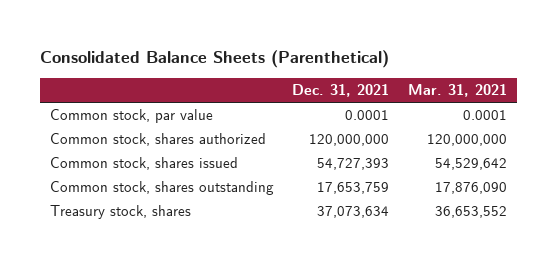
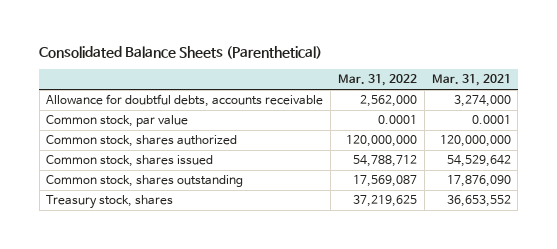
- | Dec. 31, 2021 | Mar. 31, 2021
+ | Mar. 31, 2022 | Mar. 31, 2021
+ Allowance for doubtful debts, accounts receivable | 2,562,000 | 3,274,000

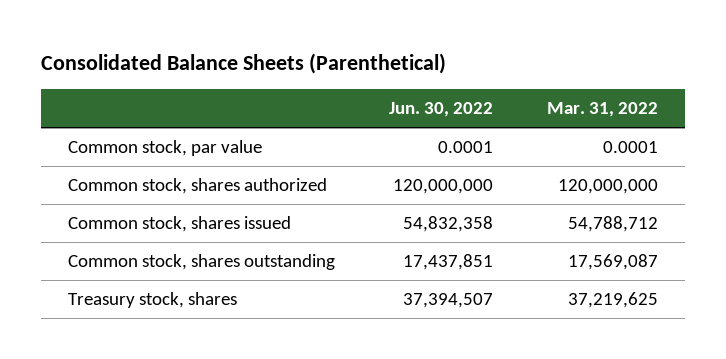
- | Mar. 31, 2022 | Mar. 31, 2021
+ | Jun. 30, 2022 | Mar. 31, 2022
- Allowance for doubtful debts, accounts receivable | 2,562,000 | 3,274,000

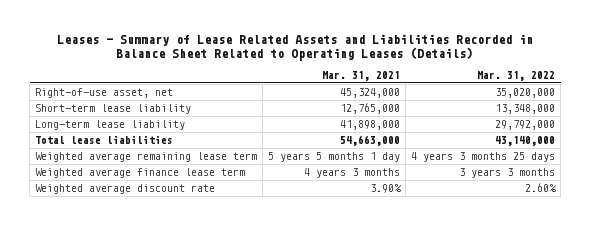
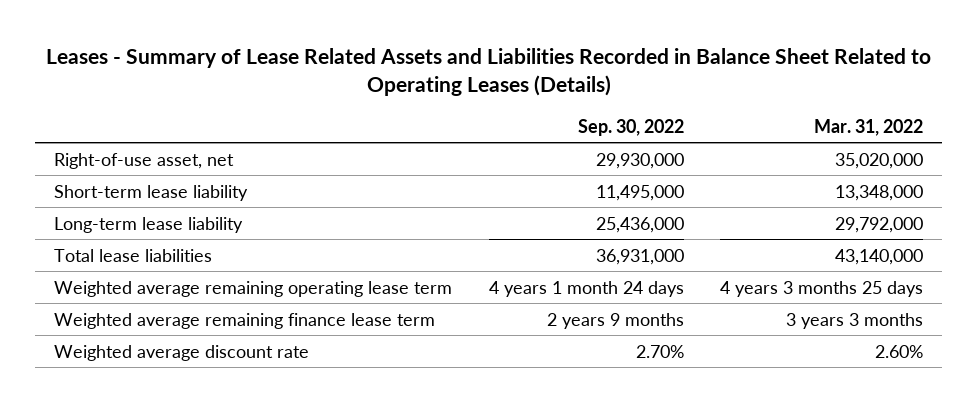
- | Mar. 31, 2021 | Mar. 31, 2022
+ | Sep. 30, 2022 | Mar. 31, 2022
- Weighted average remaining lease term | 5 years 5 months 1 day | 4 years 3 months 25 days
- Weighted average finance lease term | 4 years 3 months | 3 years 3 months
+ Weighted average remaining operating lease term | 4 years 1 month 24 days | 4 years 3 months 25 days
+ Weighted average remaining finance lease term | 2 years 9 months | 3 years 3 months

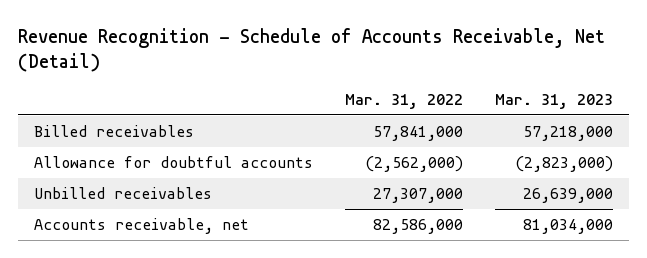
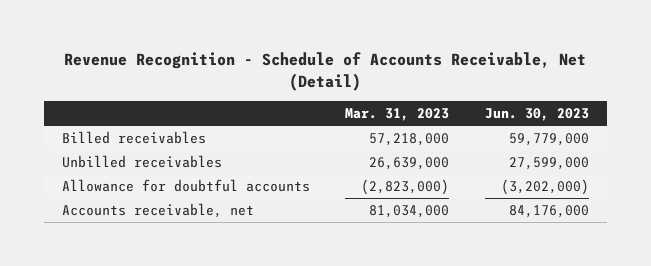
- | Mar. 31, 2022 | Mar. 31, 2023
+ | Mar. 31, 2023 | Jun. 30, 2023
moved down: Allowance for doubtful accounts | (2,823,000) | (3,202,000)

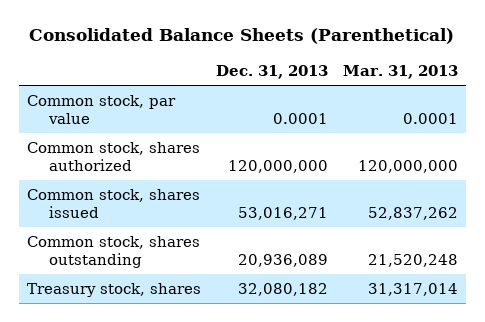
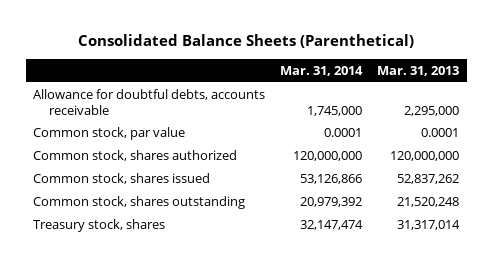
- | Dec. 31, 2013 | Mar. 31, 2013
+ | Mar. 31, 2014 | Mar. 31, 2013
+ Allowance for doubtful debts, accounts receivable | 1,745,000 | 2,295,000

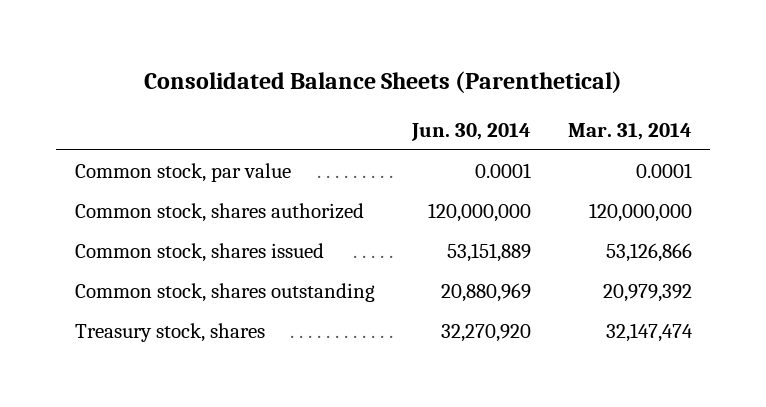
- | Mar. 31, 2014 | Mar. 31, 2013
+ | Jun. 30, 2014 | Mar. 31, 2014
- Allowance for doubtful debts, accounts receivable | 1,745,000 | 2,295,000

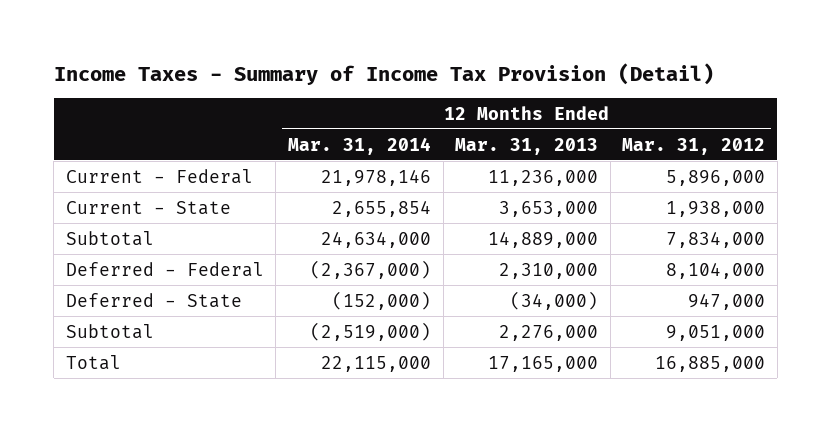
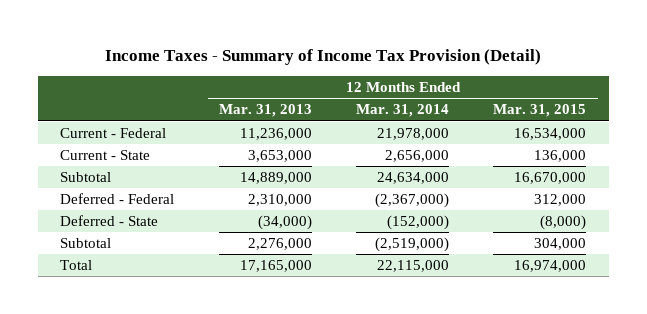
- | 12 Months Ended Mar. 31, 2014 | 12 Months Ended Mar. 31, 2013 | 12 Months Ended Mar. 31, 2012
+ | 12 Months Ended Mar. 31, 2013 | 12 Months Ended Mar. 31, 2014 | 12 Months Ended Mar. 31, 2015
- Current - Federal | 21,978,146 | 11,236,000 | 5,896,000
- Current - State | 2,655,854 | 3,653,000 | 1,938,000
+ Current - Federal | 11,236,000 | 21,978,000 | 16,534,000
+ Current - State | 3,653,000 | 2,656,000 | 136,000

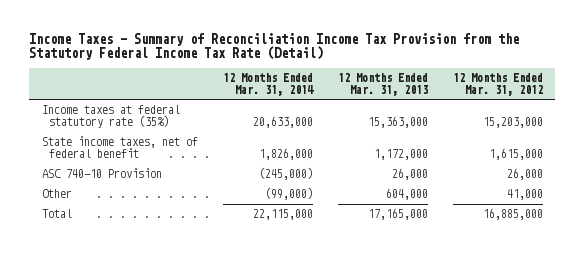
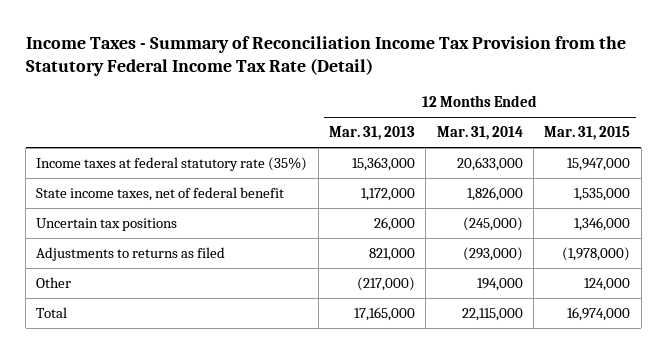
- | 12 Months Ended Mar. 31, 2014 | 12 Months Ended Mar. 31, 2013 | 12 Months Ended Mar. 31, 2012
+ | 12 Months Ended Mar. 31, 2013 | 12 Months Ended Mar. 31, 2014 | 12 Months Ended Mar. 31, 2015
- ASC 740-10 Provision | (245,000) | 26,000 | 26,000
- Other | (99,000) | 604,000 | 41,000
+ Uncertain tax positions | 26,000 | (245,000) | 1,346,000
+ Adjustments to returns as filed | 821,000 | (293,000) | (1,978,000)
+ Other | (217,000) | 194,000 | 124,000

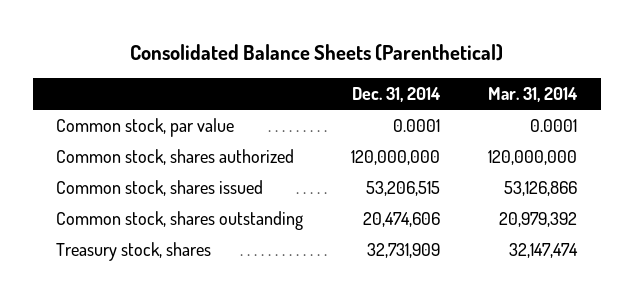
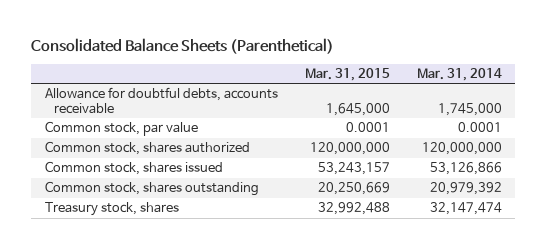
- | Dec. 31, 2014 | Mar. 31, 2014
+ | Mar. 31, 2015 | Mar. 31, 2014
+ Allowance for doubtful debts, accounts receivable | 1,645,000 | 1,745,000

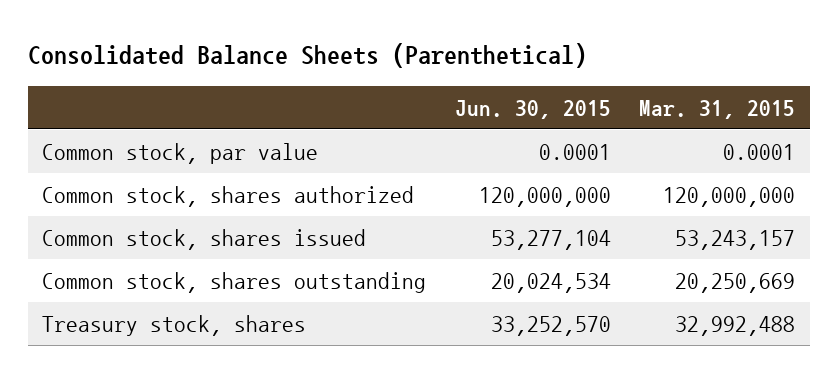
- | Mar. 31, 2015 | Mar. 31, 2014
+ | Jun. 30, 2015 | Mar. 31, 2015
- Allowance for doubtful debts, accounts receivable | 1,645,000 | 1,745,000

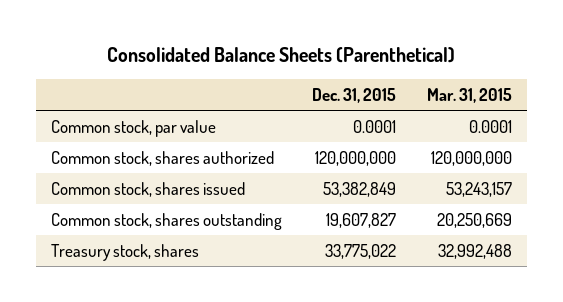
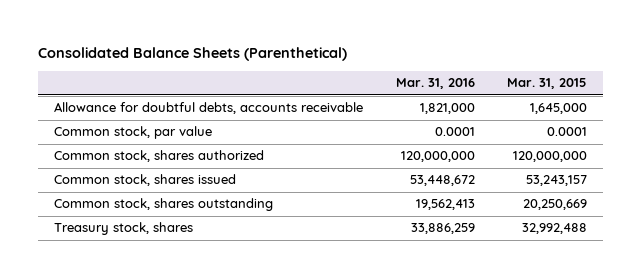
- | Dec. 31, 2015 | Mar. 31, 2015
+ | Mar. 31, 2016 | Mar. 31, 2015
+ Allowance for doubtful debts, accounts receivable | 1,821,000 | 1,645,000

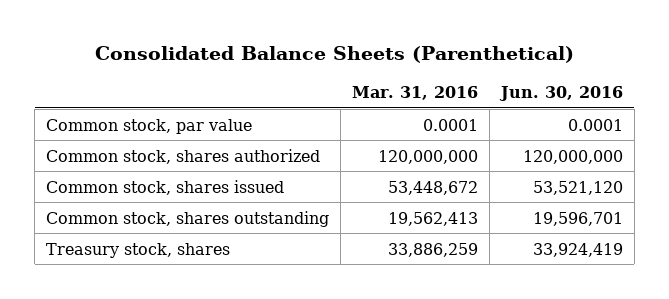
- | Mar. 31, 2016 | Mar. 31, 2015
+ | Mar. 31, 2016 | Jun. 30, 2016
- Allowance for doubtful debts, accounts receivable | 1,821,000 | 1,645,000

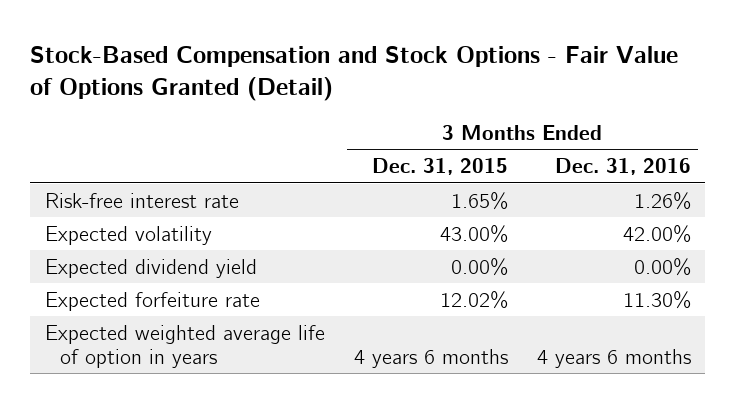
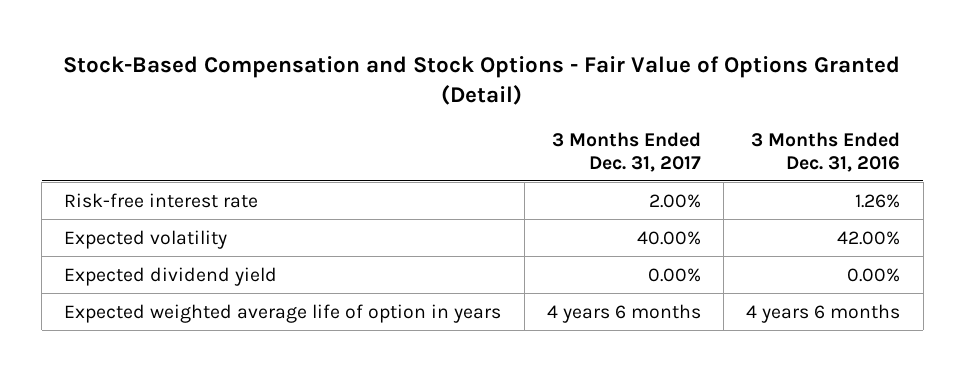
- | 3 Months Ended Dec. 31, 2015 | 3 Months Ended Dec. 31, 2016
+ | 3 Months Ended Dec. 31, 2017 | 3 Months Ended Dec. 31, 2016
- Expected forfeiture rate | 12.02% | 11.30%

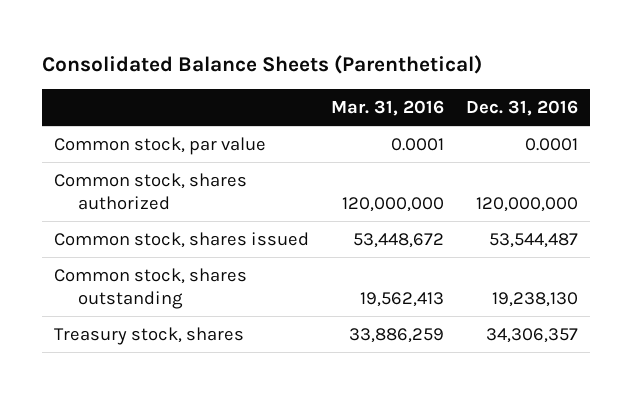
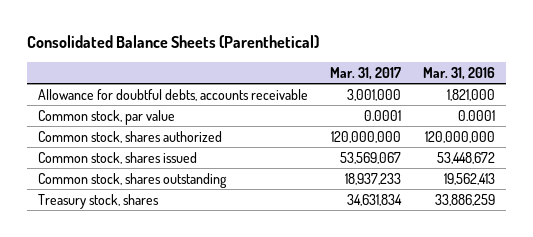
- | Mar. 31, 2016 | Dec. 31, 2016
+ | Mar. 31, 2017 | Mar. 31, 2016
+ Allowance for doubtful debts, accounts receivable | 3,001,000 | 1,821,000

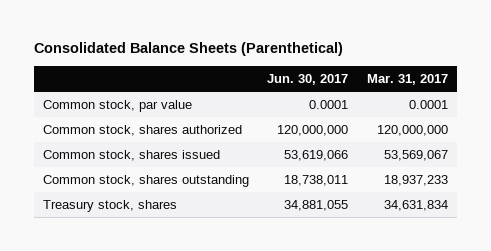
- | Mar. 31, 2017 | Mar. 31, 2016
+ | Jun. 30, 2017 | Mar. 31, 2017
- Allowance for doubtful debts, accounts receivable | 3,001,000 | 1,821,000

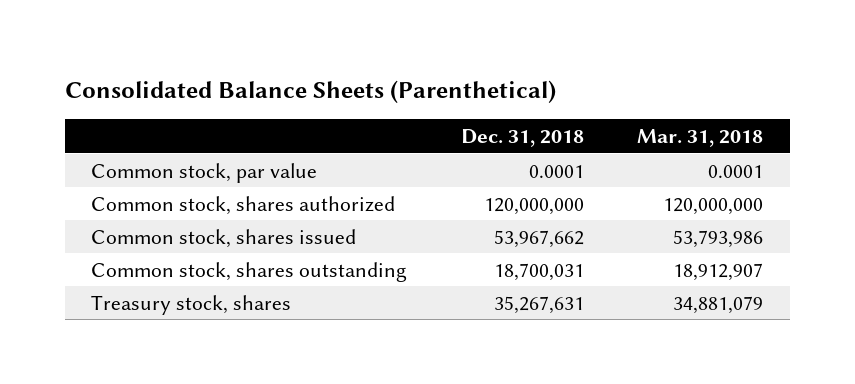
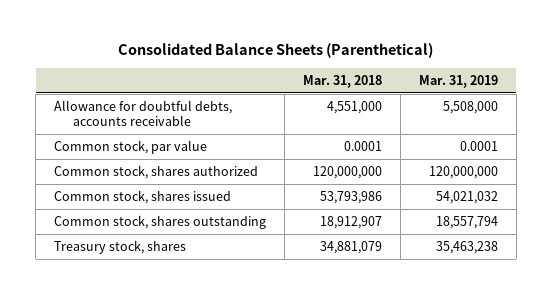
- | Dec. 31, 2018 | Mar. 31, 2018
+ | Mar. 31, 2018 | Mar. 31, 2019
+ Allowance for doubtful debts, accounts receivable | 4,551,000 | 5,508,000

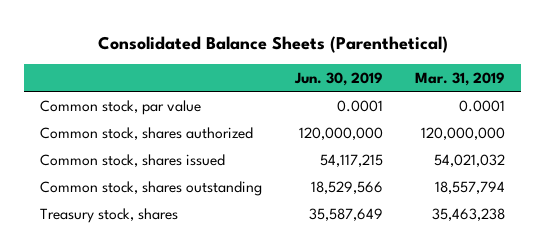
- | Mar. 31, 2018 | Mar. 31, 2019
+ | Jun. 30, 2019 | Mar. 31, 2019
- Allowance for doubtful debts, accounts receivable | 4,551,000 | 5,508,000

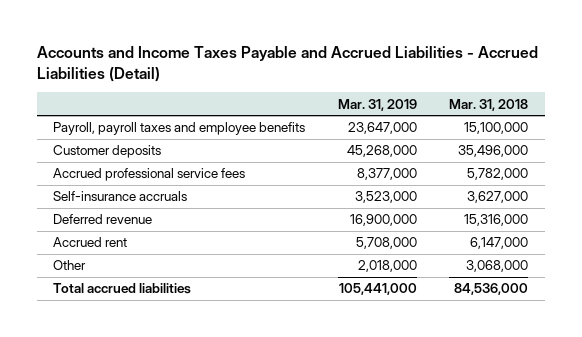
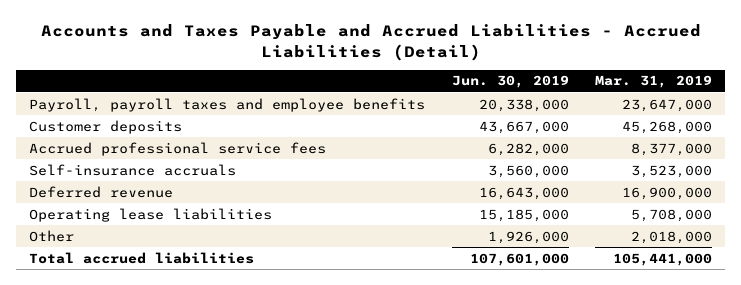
- Accounts and Income Taxes Payable and Accrued Liabilities - Accrued Liabilities (Detail)
+ Accounts and Taxes Payable and Accrued Liabilities - Accrued Liabilities (Detail)
- | Mar. 31, 2019 | Mar. 31, 2018
+ | Jun. 30, 2019 | Mar. 31, 2019
- Accrued rent | 5,708,000 | 6,147,000
+ Operating lease liabilities | 15,185,000 | 5,708,000

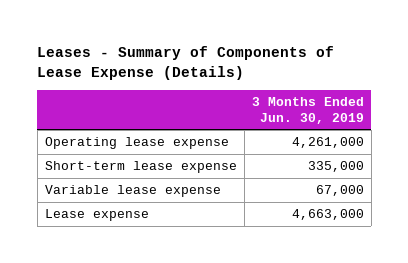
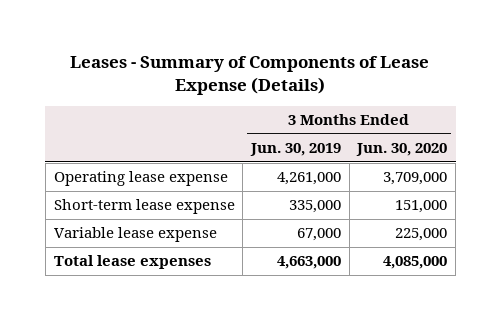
- | 3 Months Ended Jun. 30, 2019
+ | 3 Months Ended Jun. 30, 2019 | 3 Months Ended Jun. 30, 2020
- Lease expense | 4,663,000
+ Total lease expenses | 4,663,000 | 4,085,000

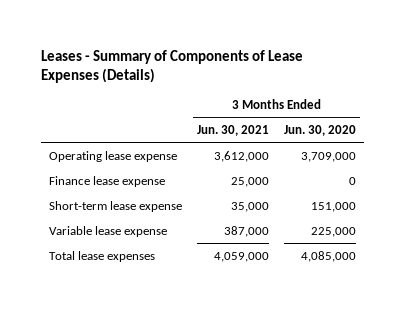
- Leases - Summary of Components of Lease Expense (Details)
+ Leases - Summary of Components of Lease Expenses (Details)
- | 3 Months Ended Jun. 30, 2019 | 3 Months Ended Jun. 30, 2020
+ | 3 Months Ended Jun. 30, 2021 | 3 Months Ended Jun. 30, 2020
+ Finance lease expense | 25,000 | 0

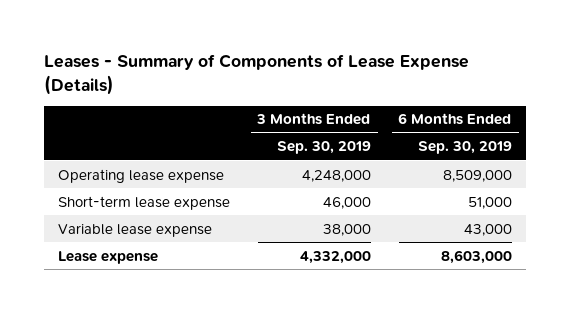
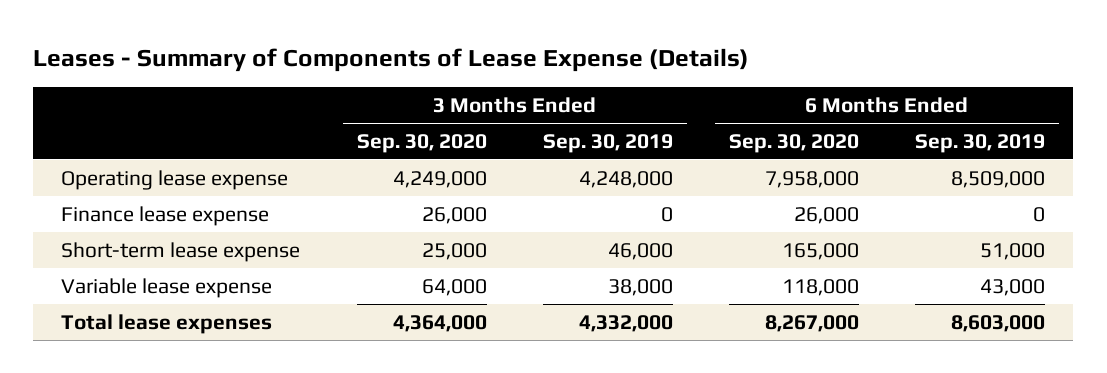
- | 3 Months Ended Sep. 30, 2019 | 6 Months Ended Sep. 30, 2019
+ | 3 Months Ended Sep. 30, 2020 | 3 Months Ended Sep. 30, 2019 | 6 Months Ended Sep. 30, 2020 | 6 Months Ended Sep. 30, 2019
+ Finance lease expense | 26,000 | 0 | 26,000 | 0
- Lease expense | 4,332,000 | 8,603,000
+ Total lease expenses | 4,364,000 | 4,332,000 | 8,267,000 | 8,603,000

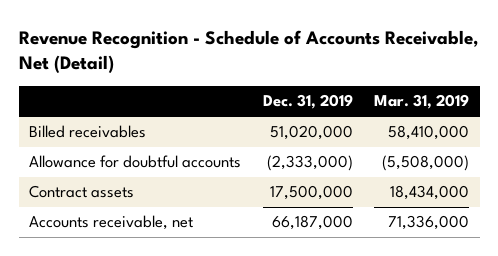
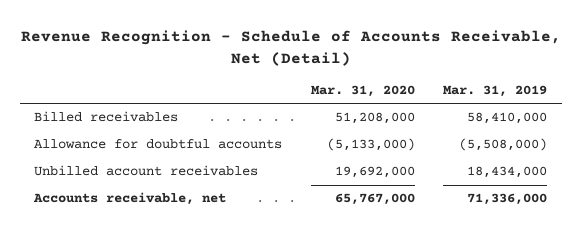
- | Dec. 31, 2019 | Mar. 31, 2019
+ | Mar. 31, 2020 | Mar. 31, 2019
- Contract assets | 17,500,000 | 18,434,000
+ Unbilled account receivables | 19,692,000 | 18,434,000

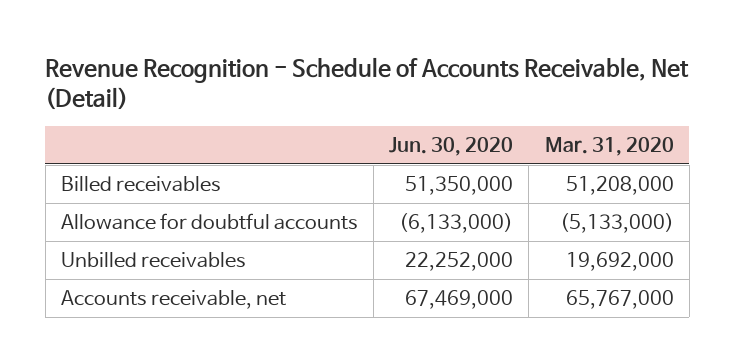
- | Mar. 31, 2020 | Mar. 31, 2019
+ | Jun. 30, 2020 | Mar. 31, 2020
- Unbilled account receivables | 19,692,000 | 18,434,000
+ Unbilled receivables | 22,252,000 | 19,692,000

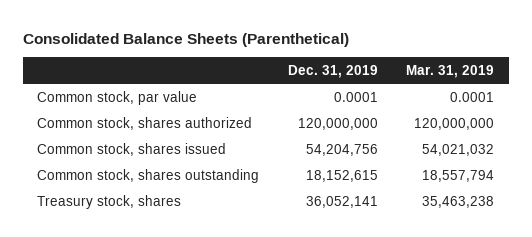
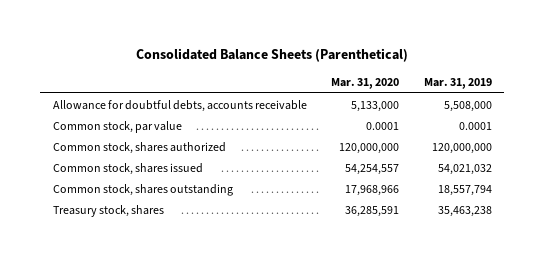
- | Dec. 31, 2019 | Mar. 31, 2019
+ | Mar. 31, 2020 | Mar. 31, 2019
+ Allowance for doubtful debts, accounts receivable | 5,133,000 | 5,508,000

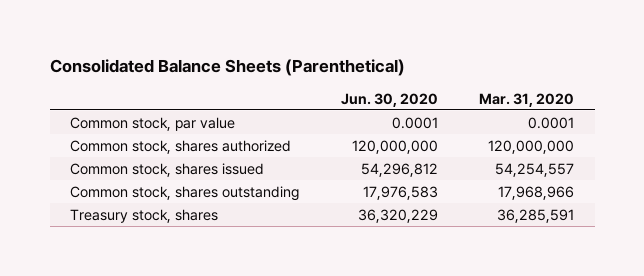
- | Mar. 31, 2020 | Mar. 31, 2019
+ | Jun. 30, 2020 | Mar. 31, 2020
- Allowance for doubtful debts, accounts receivable | 5,133,000 | 5,508,000

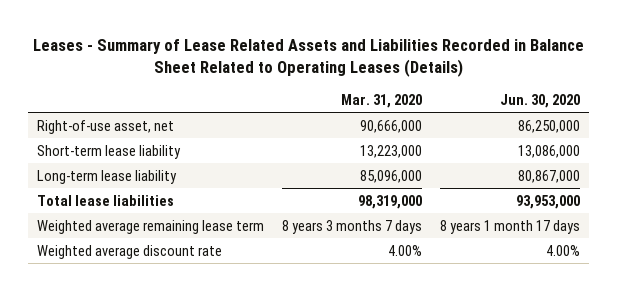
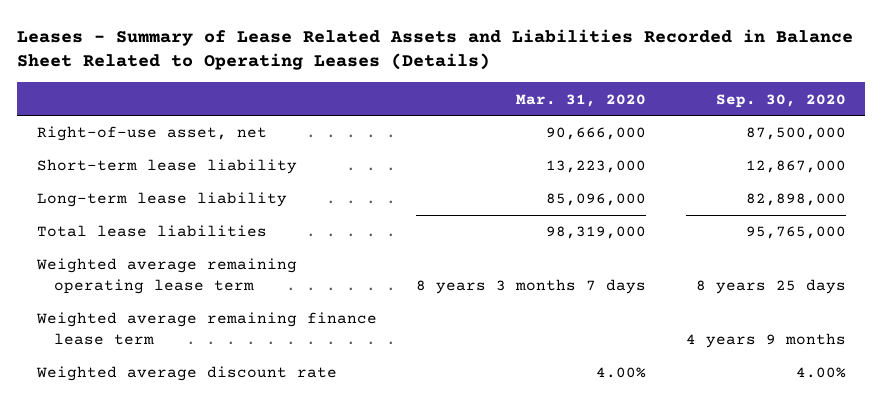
- | Mar. 31, 2020 | Jun. 30, 2020
+ | Mar. 31, 2020 | Sep. 30, 2020
- Weighted average remaining lease term | 8 years 3 months 7 days | 8 years 1 month 17 days
+ Weighted average remaining operating lease term | 8 years 3 months 7 days | 8 years 25 days
+ Weighted average remaining finance lease term | | 4 years 9 months

